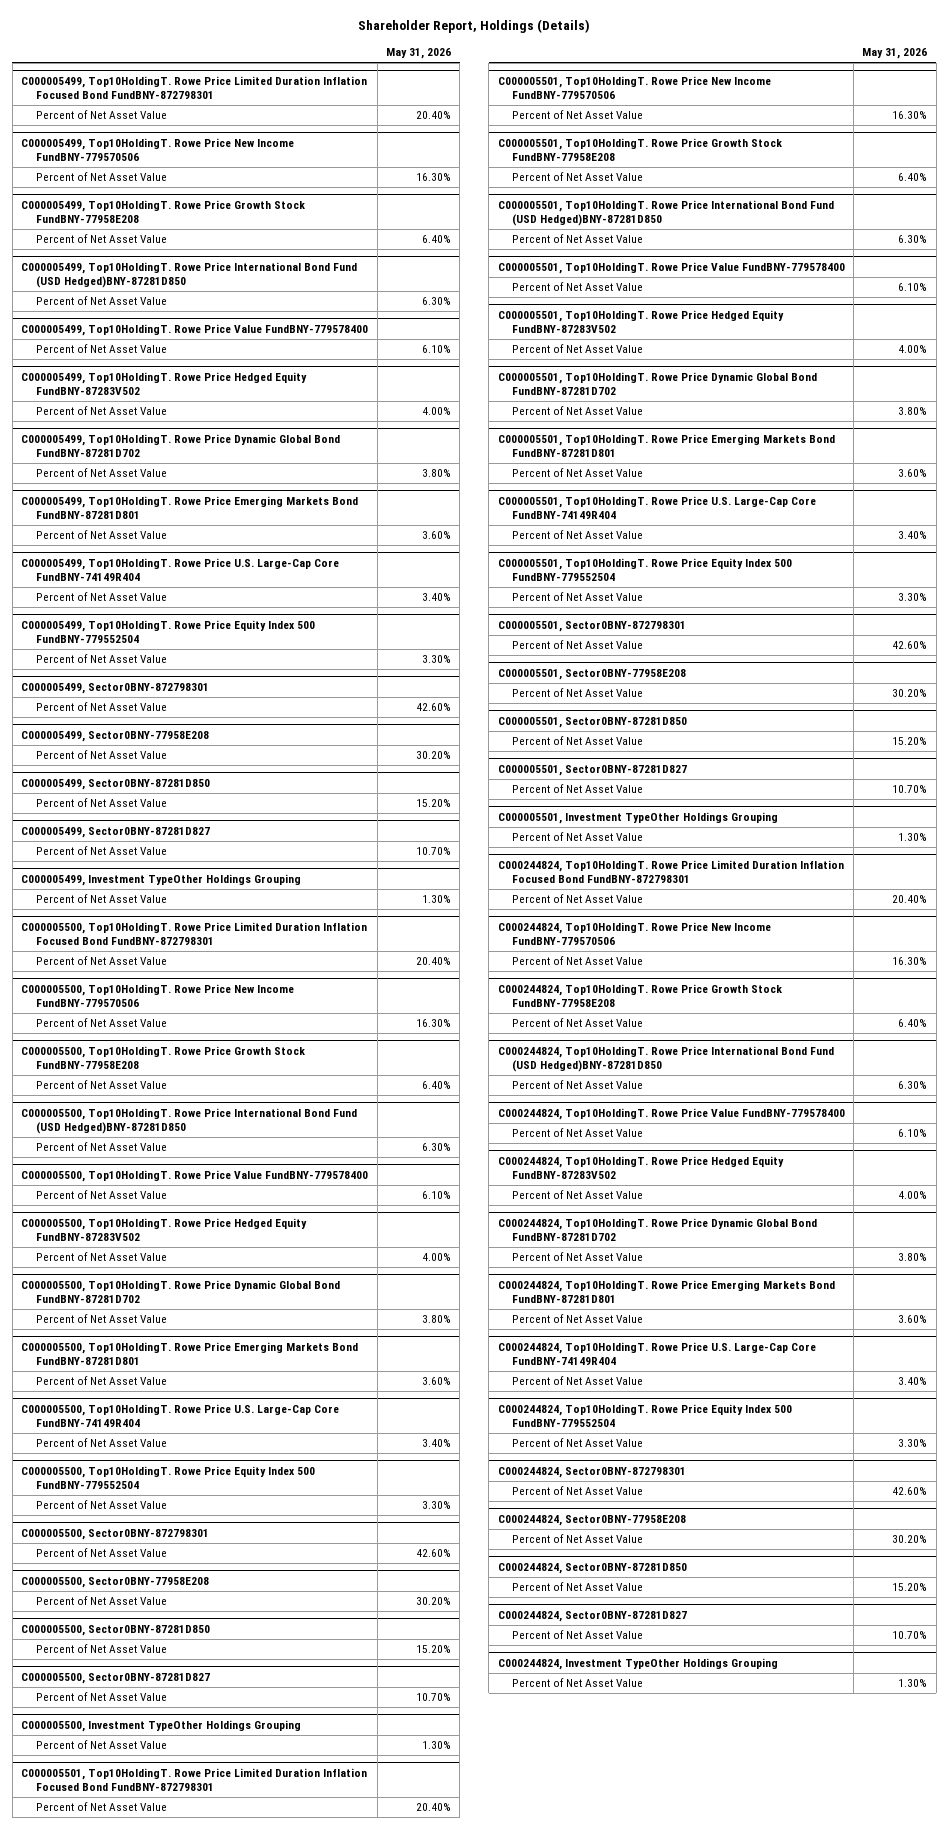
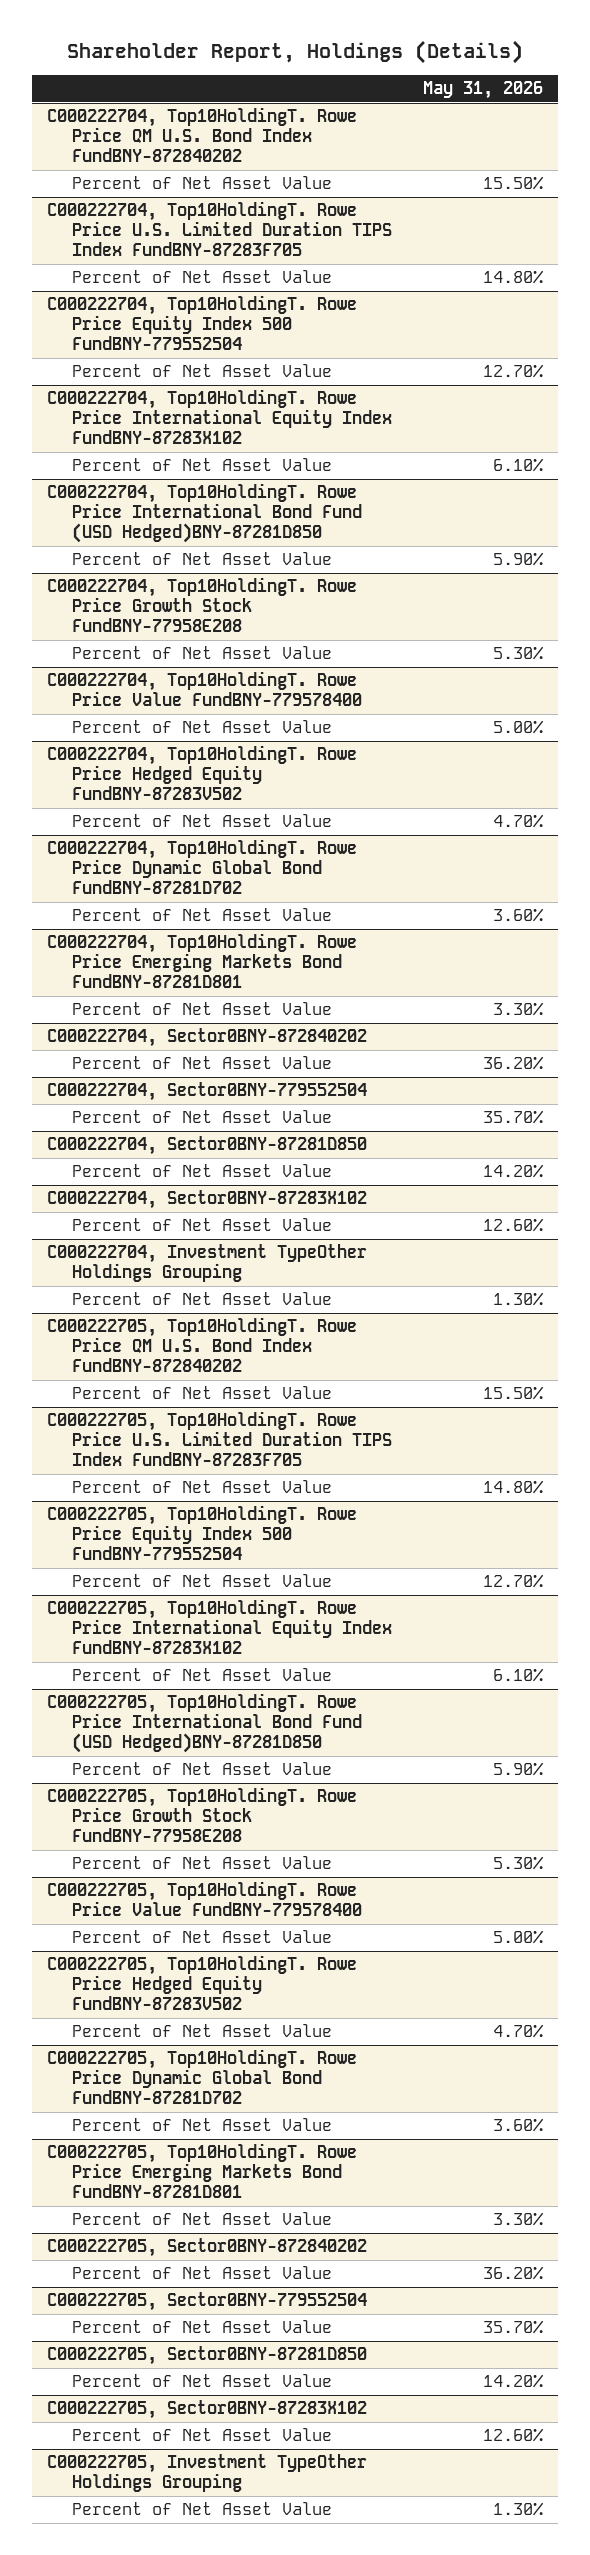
- C000005499, Top10HoldingT. Rowe Price Limited Duration Inflation Focused Bond FundBNY-872798301
- Percent of Net Asset Value | 20.40%
- C000005499, Top10HoldingT. Rowe Price New Income FundBNY-779570506
- Percent of Net Asset Value | 16.30%
- C000005499, Top10HoldingT. Rowe Price Growth Stock FundBNY-77958E208
- Percent of Net Asset Value | 6.40%
- C000005499, Top10HoldingT. Rowe Price International Bond Fund (USD Hedged)BNY-87281D850
- Percent of Net Asset Value | 6.30%
- C000005499, Top10HoldingT. Rowe Price Value FundBNY-779578400
- Percent of Net Asset Value | 6.10%
- C000005499, Top10HoldingT. Rowe Price Hedged Equity FundBNY-87283V502
- Percent of Net Asset Value | 4.00%
- C000005499, Top10HoldingT. Rowe Price Dynamic Global Bond FundBNY-87281D702
- Percent of Net Asset Value | 3.80%
- C000005499, Top10HoldingT. Rowe Price Emerging Markets Bond FundBNY-87281D801
- Percent of Net Asset Value | 3.60%
- C000005499, Top10HoldingT. Rowe Price U.S. Large-Cap Core FundBNY-74149R404
- Percent of Net Asset Value | 3.40%
- C000005499, Top10HoldingT. Rowe Price Equity Index 500 FundBNY-779552504
- Percent of Net Asset Value | 3.30%
- C000005499, Sector0BNY-872798301
- Percent of Net Asset Value | 42.60%
- C000005499, Sector0BNY-77958E208
- Percent of Net Asset Value | 30.20%
- C000005499, Sector0BNY-87281D850
- Percent of Net Asset Value | 15.20%
- C000005499, Sector0BNY-87281D827
- Percent of Net Asset Value | 10.70%
- C000005499, Investment TypeOther Holdings Grouping
- Percent of Net Asset Value | 1.30%
- C000005500, Top10HoldingT. Rowe Price Limited Duration Inflation Focused Bond FundBNY-872798301
- Percent of Net Asset Value | 20.40%
- C000005500, Top10HoldingT. Rowe Price New Income FundBNY-779570506
- Percent of Net Asset Value | 16.30%
- C000005500, Top10HoldingT. Rowe Price Growth Stock FundBNY-77958E208
- Percent of Net Asset Value | 6.40%
- C000005500, Top10HoldingT. Rowe Price International Bond Fund (USD Hedged)BNY-87281D850
- Percent of Net Asset Value | 6.30%
- C000005500, Top10HoldingT. Rowe Price Value FundBNY-779578400
- Percent of Net Asset Value | 6.10%
- C000005500, Top10HoldingT. Rowe Price Hedged Equity FundBNY-87283V502
- Percent of Net Asset Value | 4.00%
- C000005500, Top10HoldingT. Rowe Price Dynamic Global Bond FundBNY-87281D702
- Percent of Net Asset Value | 3.80%
- C000005500, Top10HoldingT. Rowe Price Emerging Markets Bond FundBNY-87281D801
- Percent of Net Asset Value | 3.60%
- C000005500, Top10HoldingT. Rowe Price U.S. Large-Cap Core FundBNY-74149R404
- Percent of Net Asset Value | 3.40%
- C000005500, Top10HoldingT. Rowe Price Equity Index 500 FundBNY-779552504
- Percent of Net Asset Value | 3.30%
- C000005500, Sector0BNY-872798301
- Percent of Net Asset Value | 42.60%
- C000005500, Sector0BNY-77958E208
- Percent of Net Asset Value | 30.20%
- C000005500, Sector0BNY-87281D850
- Percent of Net Asset Value | 15.20%
- C000005500, Sector0BNY-87281D827
- Percent of Net Asset Value | 10.70%
- C000005500, Investment TypeOther Holdings Grouping
- Percent of Net Asset Value | 1.30%
- C000005501, Top10HoldingT. Rowe Price Limited Duration Inflation Focused Bond FundBNY-872798301
- Percent of Net Asset Value | 20.40%
- C000005501, Top10HoldingT. Rowe Price New Income FundBNY-779570506
- Percent of Net Asset Value | 16.30%
- C000005501, Top10HoldingT. Rowe Price Growth Stock FundBNY-77958E208
- Percent of Net Asset Value | 6.40%
- C000005501, Top10HoldingT. Rowe Price International Bond Fund (USD Hedged)BNY-87281D850
- Percent of Net Asset Value | 6.30%
- C000005501, Top10HoldingT. Rowe Price Value FundBNY-779578400
+ C000222704, Top10HoldingT. Rowe Price QM U.S. Bond Index FundBNY-872840202
+ Percent of Net Asset Value | 15.50%
+ C000222704, Top10HoldingT. Rowe Price U.S. Limited Duration TIPS Index FundBNY-87283F705
+ Percent of Net Asset Value | 14.80%
+ C000222704, Top10HoldingT. Rowe Price Equity Index 500 FundBNY-779552504
+ Percent of Net Asset Value | 12.70%
+ C000222704, Top10HoldingT. Rowe Price International Equity Index FundBNY-87283X102
- C000005501, Top10HoldingT. Rowe Price Hedged Equity FundBNY-87283V502
- Percent of Net Asset Value | 4.00%
- C000005501, Top10HoldingT. Rowe Price Dynamic Global Bond FundBNY-87281D702
- Percent of Net Asset Value | 3.80%
- C000005501, Top10HoldingT. Rowe Price Emerging Markets Bond FundBNY-87281D801
+ C000222704, Top10HoldingT. Rowe Price International Bond Fund (USD Hedged)BNY-87281D850
+ Percent of Net Asset Value | 5.90%
+ C000222704, Top10HoldingT. Rowe Price Growth Stock FundBNY-77958E208
+ Percent of Net Asset Value | 5.30%
+ C000222704, Top10HoldingT. Rowe Price Value FundBNY-779578400
+ Percent of Net Asset Value | 5.00%
+ C000222704, Top10HoldingT. Rowe Price Hedged Equity FundBNY-87283V502
+ Percent of Net Asset Value | 4.70%
+ C000222704, Top10HoldingT. Rowe Price Dynamic Global Bond FundBNY-87281D702
- C000005501, Top10HoldingT. Rowe Price U.S. Large-Cap Core FundBNY-74149R404
- Percent of Net Asset Value | 3.40%
- C000005501, Top10HoldingT. Rowe Price Equity Index 500 FundBNY-779552504
+ C000222704, Top10HoldingT. Rowe Price Emerging Markets Bond FundBNY-87281D801
- C000005501, Sector0BNY-872798301
- Percent of Net Asset Value | 42.60%
- C000005501, Sector0BNY-77958E208
- Percent of Net Asset Value | 30.20%
- C000005501, Sector0BNY-87281D850
- Percent of Net Asset Value | 15.20%
- C000005501, Sector0BNY-87281D827
- Percent of Net Asset Value | 10.70%
- C000005501, Investment TypeOther Holdings Grouping
+ C000222704, Sector0BNY-872840202
+ Percent of Net Asset Value | 36.20%
+ C000222704, Sector0BNY-779552504
+ Percent of Net Asset Value | 35.70%
+ C000222704, Sector0BNY-87281D850
+ Percent of Net Asset Value | 14.20%
+ C000222704, Sector0BNY-87283X102
+ Percent of Net Asset Value | 12.60%
+ C000222704, Investment TypeOther Holdings Grouping
- C000244824, Top10HoldingT. Rowe Price Limited Duration Inflation Focused Bond FundBNY-872798301
- Percent of Net Asset Value | 20.40%
- C000244824, Top10HoldingT. Rowe Price New Income FundBNY-779570506
- Percent of Net Asset Value | 16.30%
- C000244824, Top10HoldingT. Rowe Price Growth Stock FundBNY-77958E208
- Percent of Net Asset Value | 6.40%
- C000244824, Top10HoldingT. Rowe Price International Bond Fund (USD Hedged)BNY-87281D850
- Percent of Net Asset Value | 6.30%
- C000244824, Top10HoldingT. Rowe Price Value FundBNY-779578400
+ C000222705, Top10HoldingT. Rowe Price QM U.S. Bond Index FundBNY-872840202
+ Percent of Net Asset Value | 15.50%
+ C000222705, Top10HoldingT. Rowe Price U.S. Limited Duration TIPS Index FundBNY-87283F705
+ Percent of Net Asset Value | 14.80%
+ C000222705, Top10HoldingT. Rowe Price Equity Index 500 FundBNY-779552504
+ Percent of Net Asset Value | 12.70%
+ C000222705, Top10HoldingT. Rowe Price International Equity Index FundBNY-87283X102
- C000244824, Top10HoldingT. Rowe Price Hedged Equity FundBNY-87283V502
- Percent of Net Asset Value | 4.00%
- C000244824, Top10HoldingT. Rowe Price Dynamic Global Bond FundBNY-87281D702
- Percent of Net Asset Value | 3.80%
- C000244824, Top10HoldingT. Rowe Price Emerging Markets Bond FundBNY-87281D801
+ C000222705, Top10HoldingT. Rowe Price International Bond Fund (USD Hedged)BNY-87281D850
+ Percent of Net Asset Value | 5.90%
+ C000222705, Top10HoldingT. Rowe Price Growth Stock FundBNY-77958E208
+ Percent of Net Asset Value | 5.30%
+ C000222705, Top10HoldingT. Rowe Price Value FundBNY-779578400
+ Percent of Net Asset Value | 5.00%
+ C000222705, Top10HoldingT. Rowe Price Hedged Equity FundBNY-87283V502
+ Percent of Net Asset Value | 4.70%
+ C000222705, Top10HoldingT. Rowe Price Dynamic Global Bond FundBNY-87281D702
- C000244824, Top10HoldingT. Rowe Price U.S. Large-Cap Core FundBNY-74149R404
- Percent of Net Asset Value | 3.40%
- C000244824, Top10HoldingT. Rowe Price Equity Index 500 FundBNY-779552504
+ C000222705, Top10HoldingT. Rowe Price Emerging Markets Bond FundBNY-87281D801
- C000244824, Sector0BNY-872798301
- Percent of Net Asset Value | 42.60%
- C000244824, Sector0BNY-77958E208
- Percent of Net Asset Value | 30.20%
- C000244824, Sector0BNY-87281D850
- Percent of Net Asset Value | 15.20%
- C000244824, Sector0BNY-87281D827
- Percent of Net Asset Value | 10.70%
- C000244824, Investment TypeOther Holdings Grouping
+ C000222705, Sector0BNY-872840202
+ Percent of Net Asset Value | 36.20%
+ C000222705, Sector0BNY-779552504
+ Percent of Net Asset Value | 35.70%
+ C000222705, Sector0BNY-87281D850
+ Percent of Net Asset Value | 14.20%
+ C000222705, Sector0BNY-87283X102
+ Percent of Net Asset Value | 12.60%
+ C000222705, Investment TypeOther Holdings Grouping

